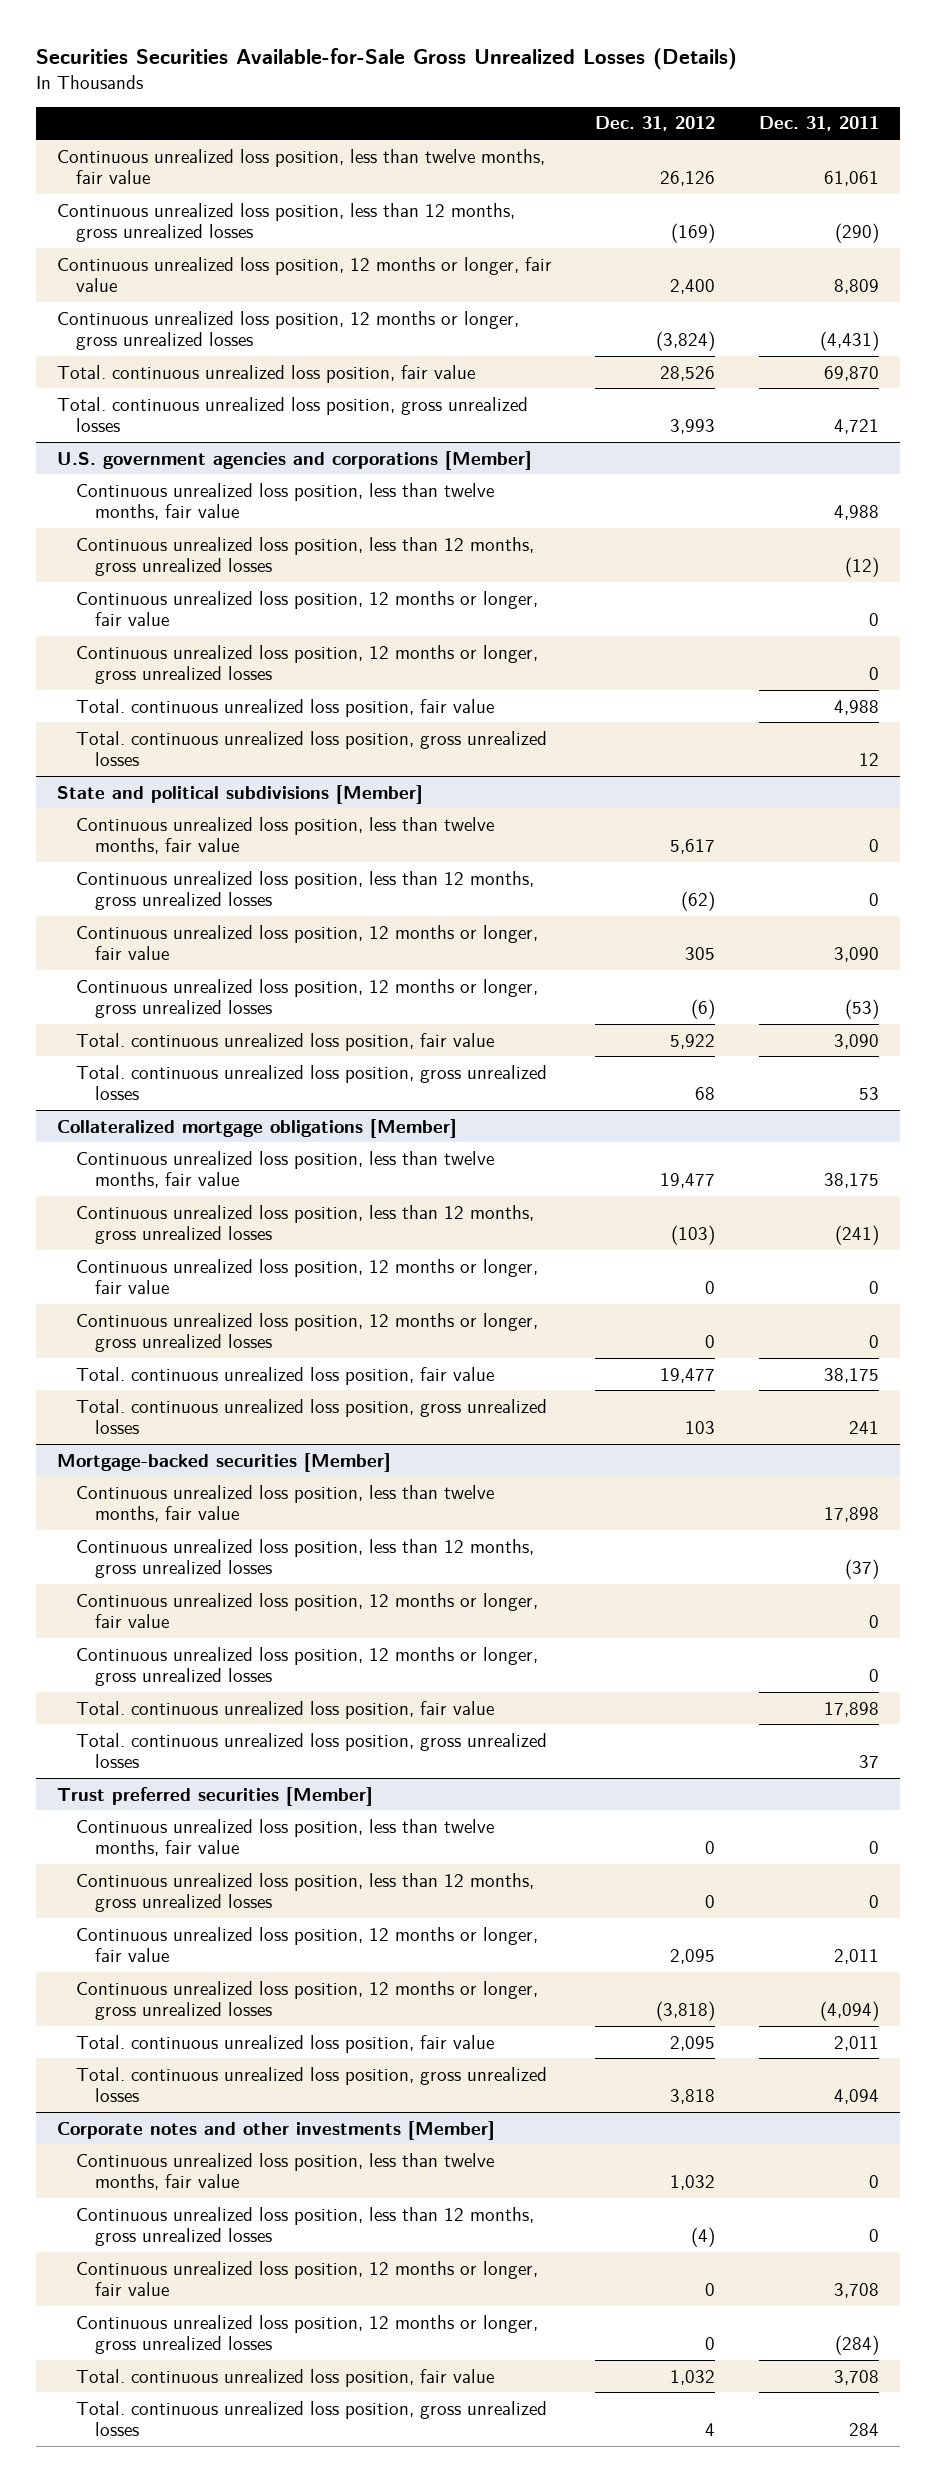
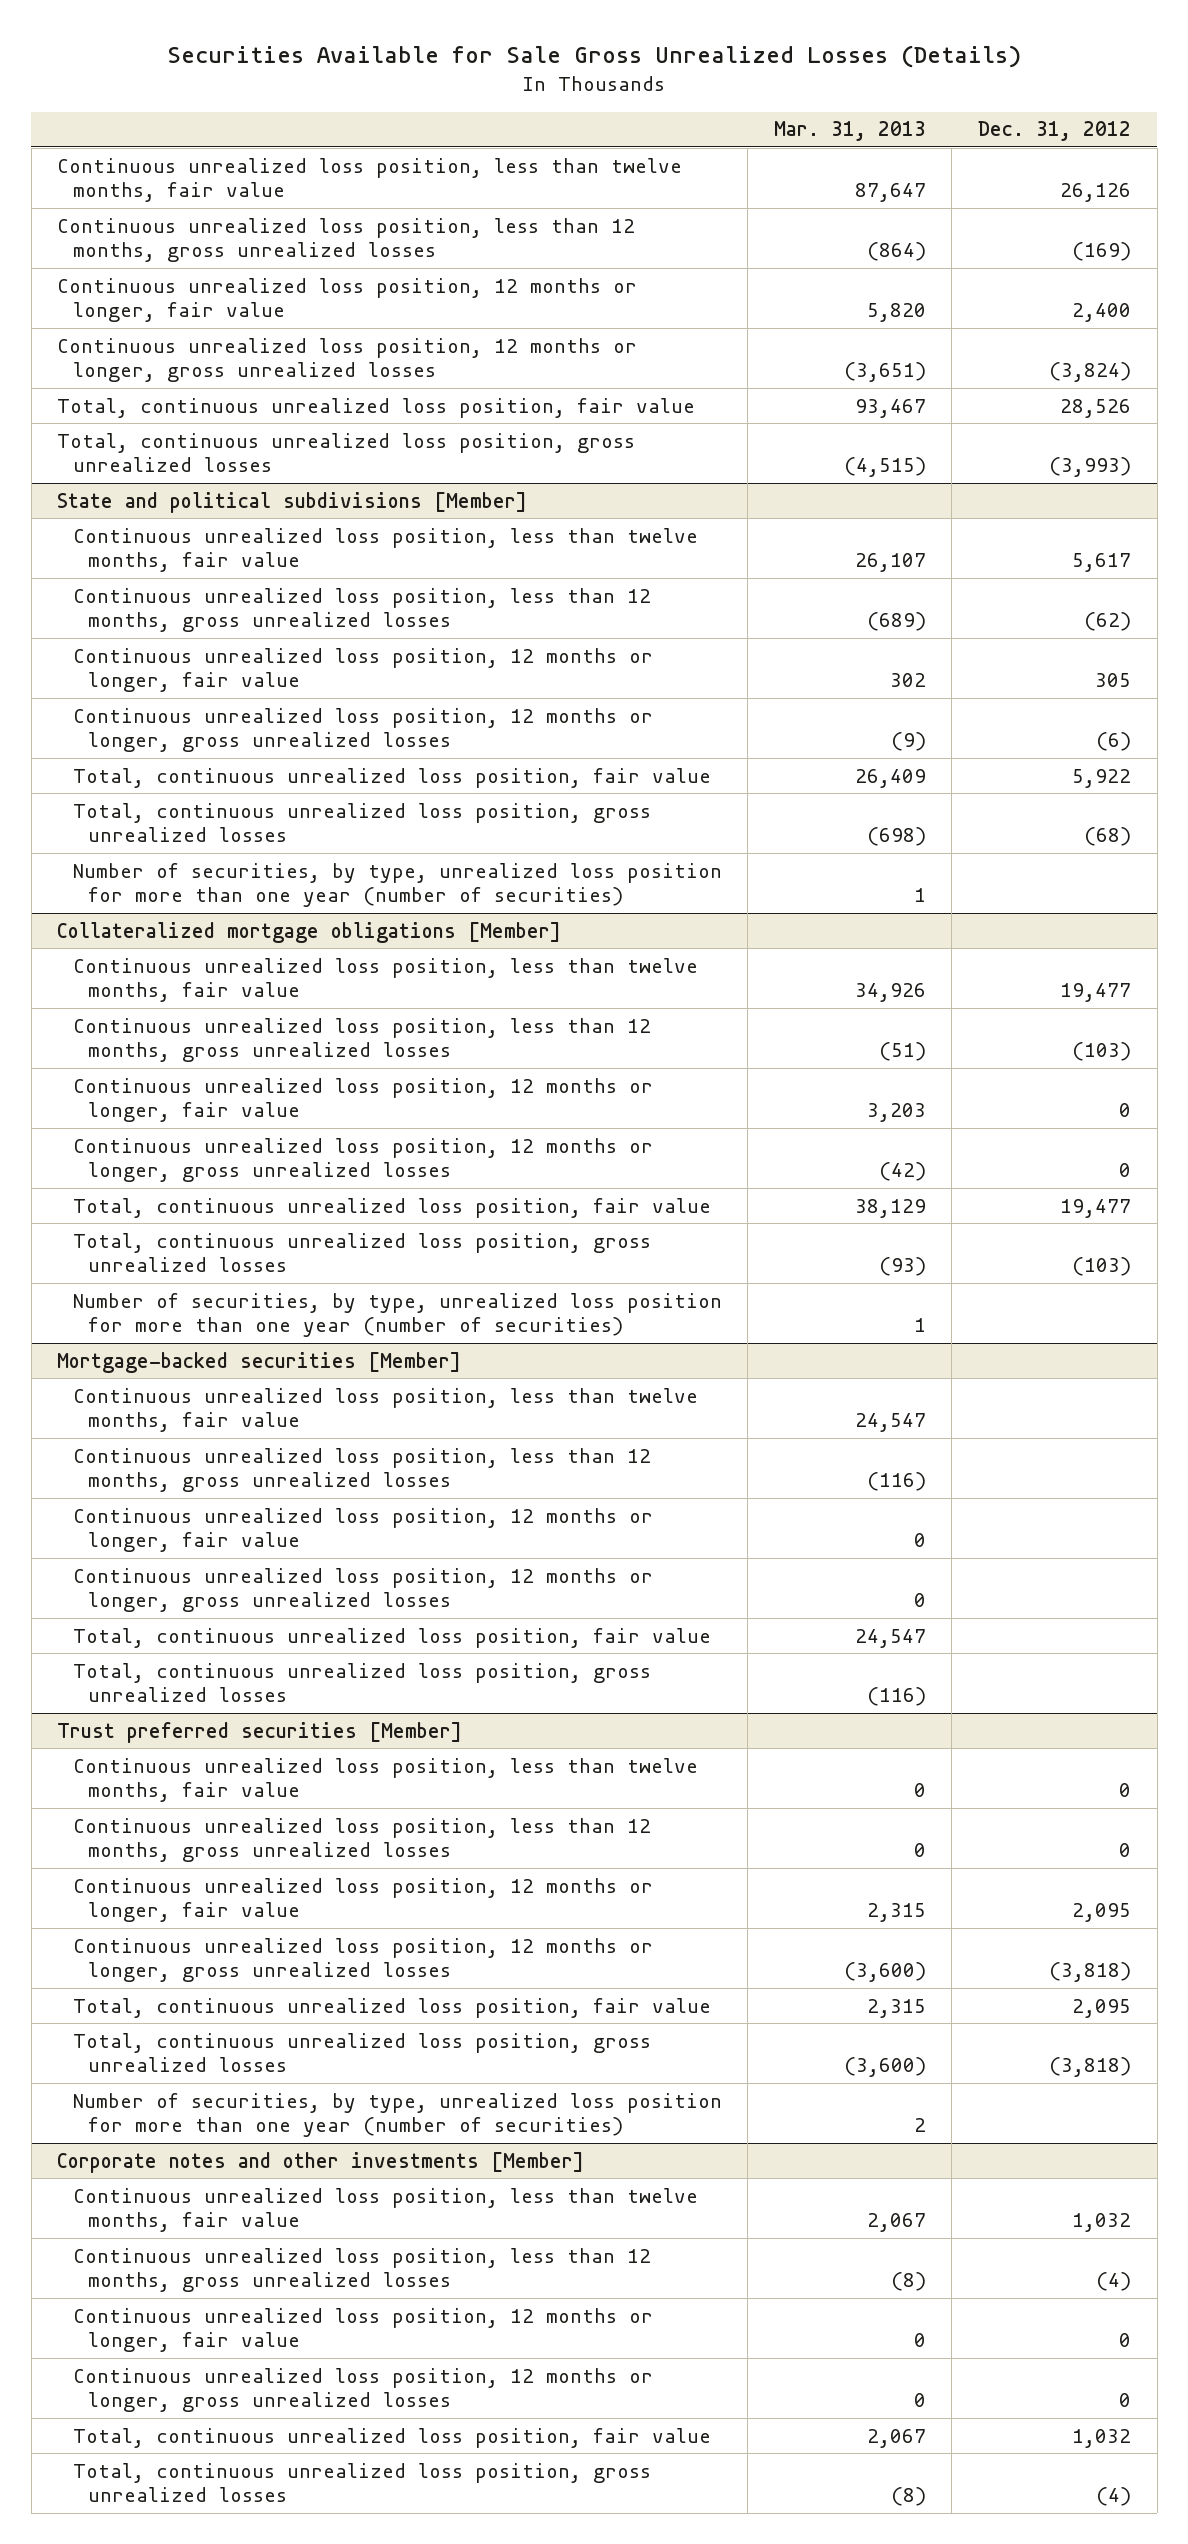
- Securities Securities Available-for-Sale Gross Unrealized Losses (Details)
+ Securities Available for Sale Gross Unrealized Losses (Details)
- | Dec. 31, 2012 | Dec. 31, 2011
+ | Mar. 31, 2013 | Dec. 31, 2012
- Total. continuous unrealized loss position, fair value | 28,526 | 69,870
- Total. continuous unrealized loss position, gross unrealized losses | 3,993 | 4,721
- U.S. government agencies and corporations [Member]
- Continuous unrealized loss position, less than twelve months, fair value | | 4,988
- Continuous unrealized loss position, less than 12 months, gross unrealized losses | | (12)
- Continuous unrealized loss position, 12 months or longer, fair value | | 0
- Continuous unrealized loss position, 12 months or longer, gross unrealized losses | | 0
- Total. continuous unrealized loss position, fair value | | 4,988
- Total. continuous unrealized loss position, gross unrealized losses | | 12
+ Total, continuous unrealized loss position, fair value | 93,467 | 28,526
+ Total, continuous unrealized loss position, gross unrealized losses | (4,515) | (3,993)
@ State and political subdivisions [Member]
- Total. continuous unrealized loss position, fair value | 5,922 | 3,090
- Total. continuous unrealized loss position, gross unrealized losses | 68 | 53
+ Total, continuous unrealized loss position, fair value | 26,409 | 5,922
+ Total, continuous unrealized loss position, gross unrealized losses | (698) | (68)
+ Number of securities, by type, unrealized loss position for more than one year (number of securities) | 1 |
@ Collateralized mortgage obligations [Member]
- Total. continuous unrealized loss position, fair value | 19,477 | 38,175
- Total. continuous unrealized loss position, gross unrealized losses | 103 | 241
+ Total, continuous unrealized loss position, fair value | 38,129 | 19,477
+ Total, continuous unrealized loss position, gross unrealized losses | (93) | (103)
+ Number of securities, by type, unrealized loss position for more than one year (number of securities) | 1 |
@ Mortgage-backed securities [Member]
- Total. continuous unrealized loss position, fair value | | 17,898
- Total. continuous unrealized loss position, gross unrealized losses | | 37
+ Total, continuous unrealized loss position, fair value | 24,547 |
+ Total, continuous unrealized loss position, gross unrealized losses | (116) |
@ Trust preferred securities [Member]
- Total. continuous unrealized loss position, fair value | 2,095 | 2,011
- Total. continuous unrealized loss position, gross unrealized losses | 3,818 | 4,094
+ Total, continuous unrealized loss position, fair value | 2,315 | 2,095
+ Total, continuous unrealized loss position, gross unrealized losses | (3,600) | (3,818)
+ Number of securities, by type, unrealized loss position for more than one year (number of securities) | 2 |
@ Corporate notes and other investments [Member]
- Total. continuous unrealized loss position, fair value | 1,032 | 3,708
- Total. continuous unrealized loss position, gross unrealized losses | 4 | 284
+ Total, continuous unrealized loss position, fair value | 2,067 | 1,032
+ Total, continuous unrealized loss position, gross unrealized losses | (8) | (4)

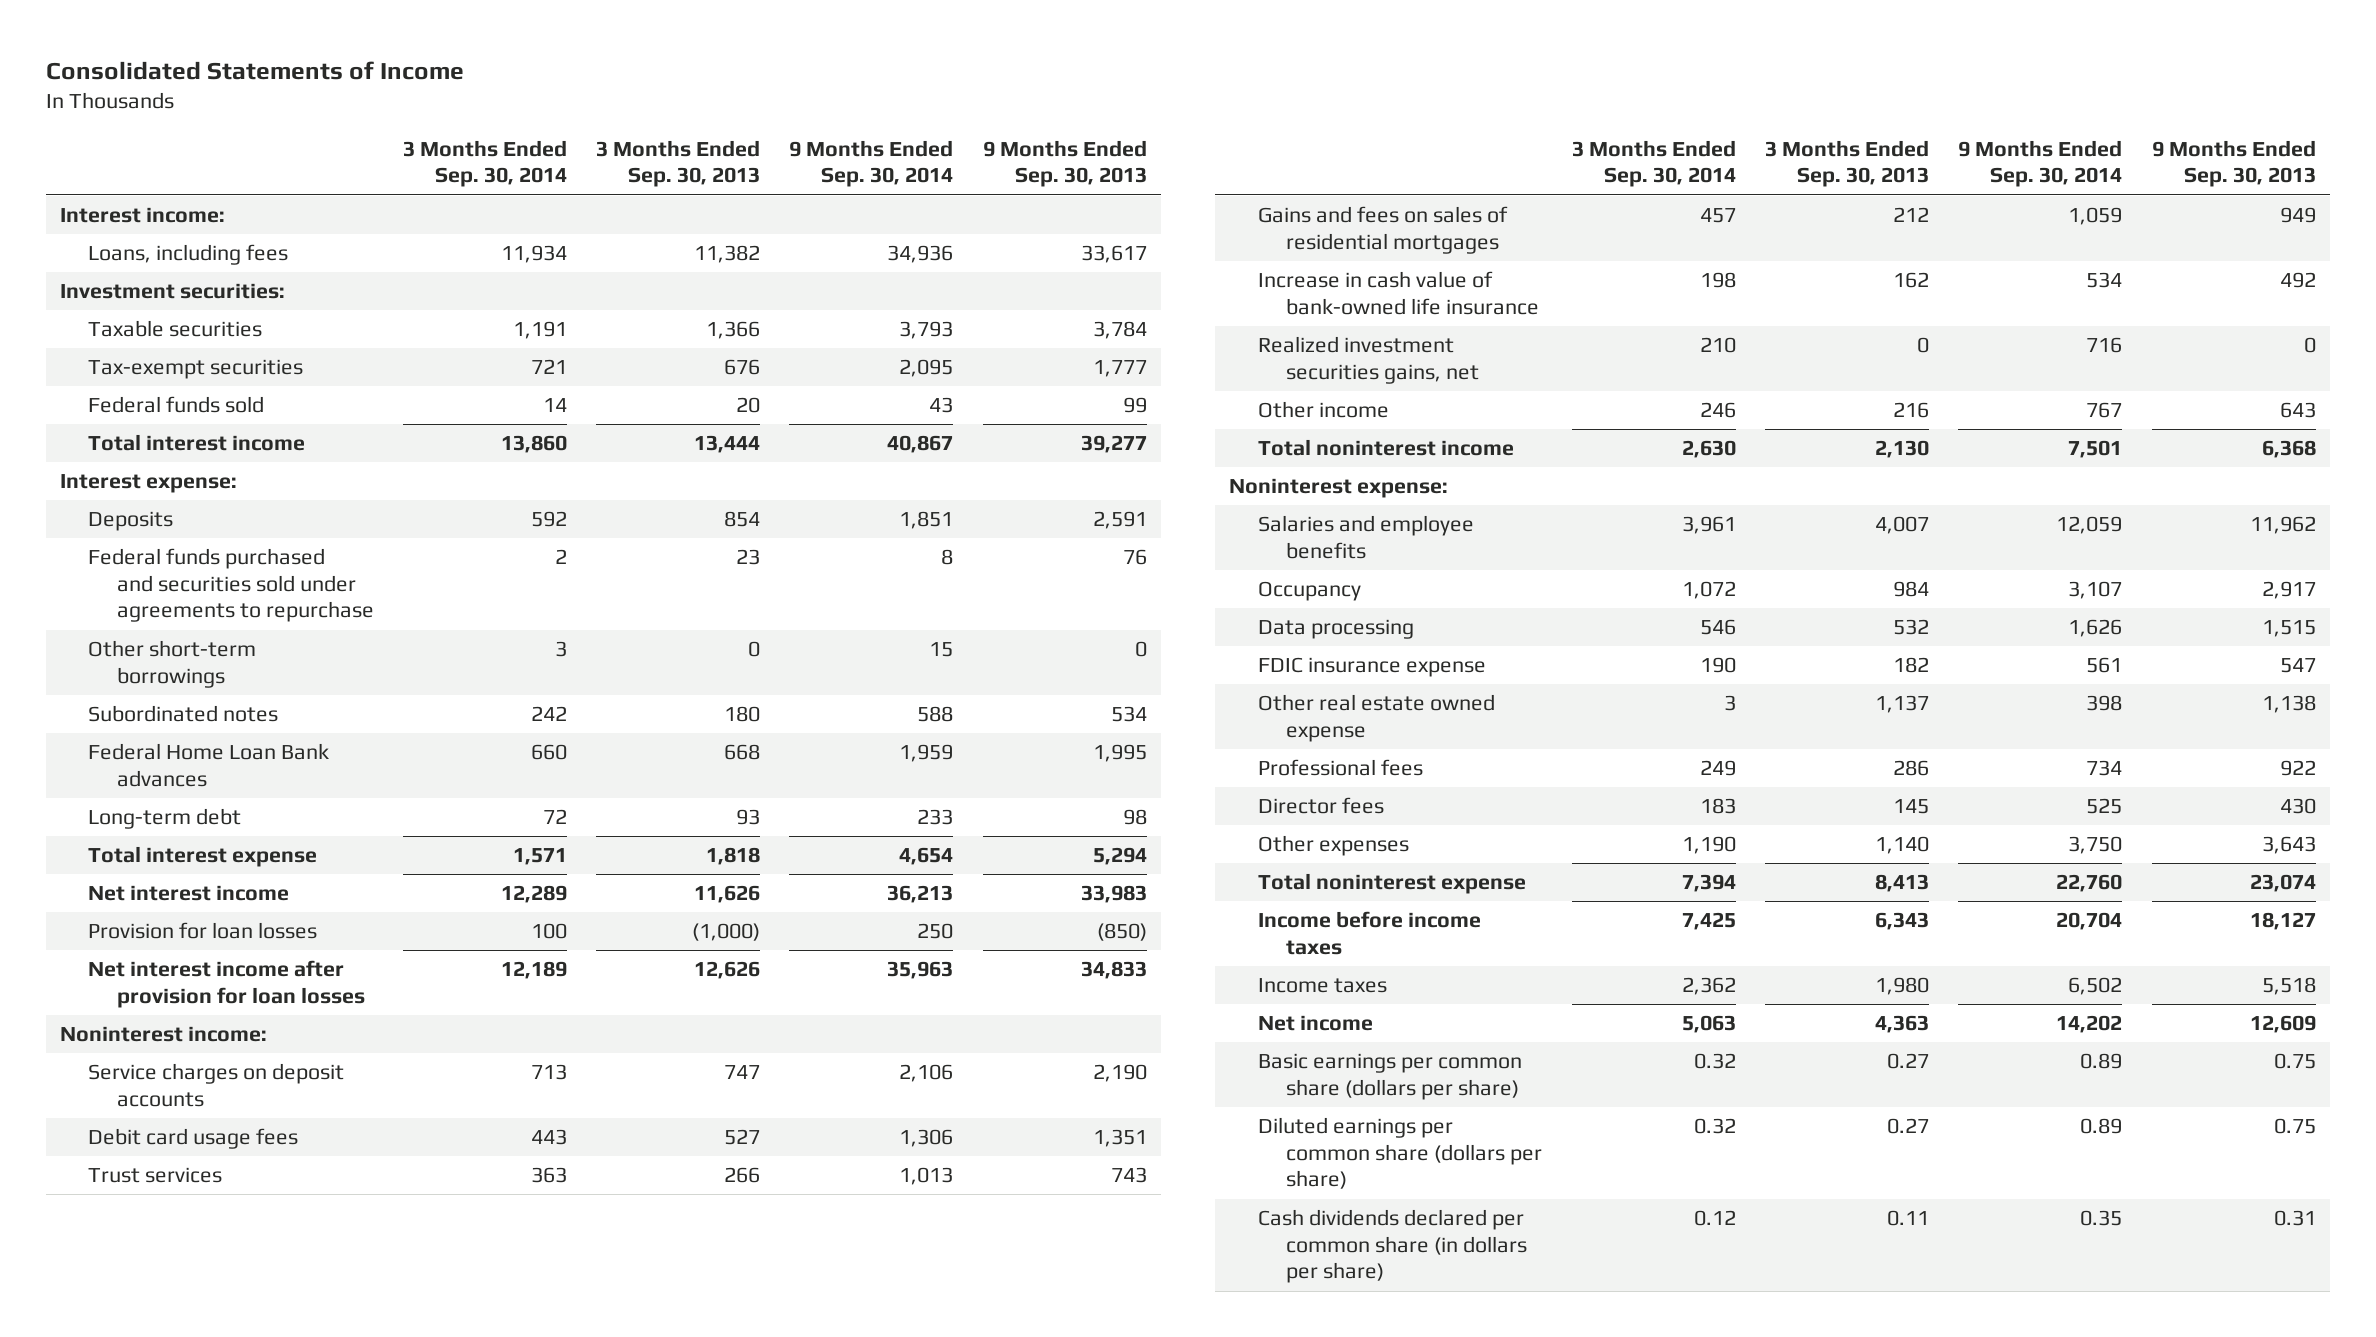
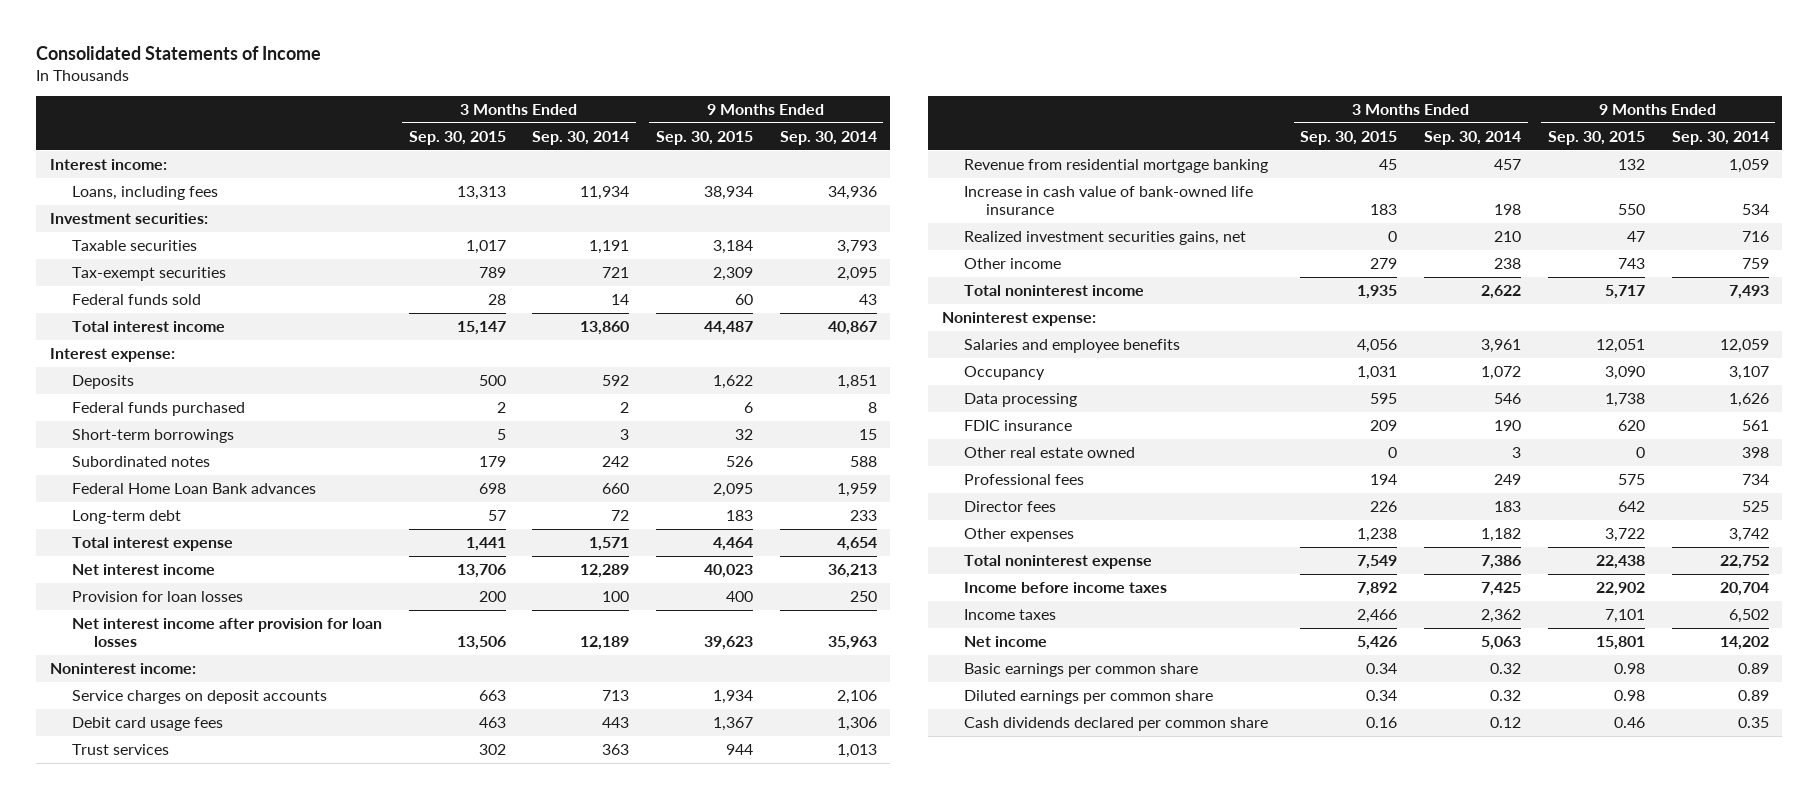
- | 3 Months Ended Sep. 30, 2014 | 3 Months Ended Sep. 30, 2013 | 9 Months Ended Sep. 30, 2014 | 9 Months Ended Sep. 30, 2013
+ | 3 Months Ended Sep. 30, 2015 | 3 Months Ended Sep. 30, 2014 | 9 Months Ended Sep. 30, 2015 | 9 Months Ended Sep. 30, 2014
- Federal funds purchased and securities sold under agreements to repurchase | 2 | 23 | 8 | 76
- Other short-term borrowings | 3 | 0 | 15 | 0
+ Federal funds purchased | 2 | 2 | 6 | 8
+ Short-term borrowings | 5 | 3 | 32 | 15
- Gains and fees on sales of residential mortgages | 457 | 212 | 1,059 | 949
+ Revenue from residential mortgage banking | 45 | 457 | 132 | 1,059
- Other income | 246 | 216 | 767 | 643
- Total noninterest income | 2,630 | 2,130 | 7,501 | 6,368
+ Other income | 279 | 238 | 743 | 759
+ Total noninterest income | 1,935 | 2,622 | 5,717 | 7,493
- FDIC insurance expense | 190 | 182 | 561 | 547
- Other real estate owned expense | 3 | 1,137 | 398 | 1,138
+ FDIC insurance | 209 | 190 | 620 | 561
+ Other real estate owned | 0 | 3 | 0 | 398
- Other expenses | 1,190 | 1,140 | 3,750 | 3,643
- Total noninterest expense | 7,394 | 8,413 | 22,760 | 23,074
+ Other expenses | 1,238 | 1,182 | 3,722 | 3,742
+ Total noninterest expense | 7,549 | 7,386 | 22,438 | 22,752
- Basic earnings per common share (dollars per share) | 0.32 | 0.27 | 0.89 | 0.75
- Diluted earnings per common share (dollars per share) | 0.32 | 0.27 | 0.89 | 0.75
- Cash dividends declared per common share (in dollars per share) | 0.12 | 0.11 | 0.35 | 0.31
+ Basic earnings per common share | 0.34 | 0.32 | 0.98 | 0.89
+ Diluted earnings per common share | 0.34 | 0.32 | 0.98 | 0.89
+ Cash dividends declared per common share | 0.16 | 0.12 | 0.46 | 0.35

